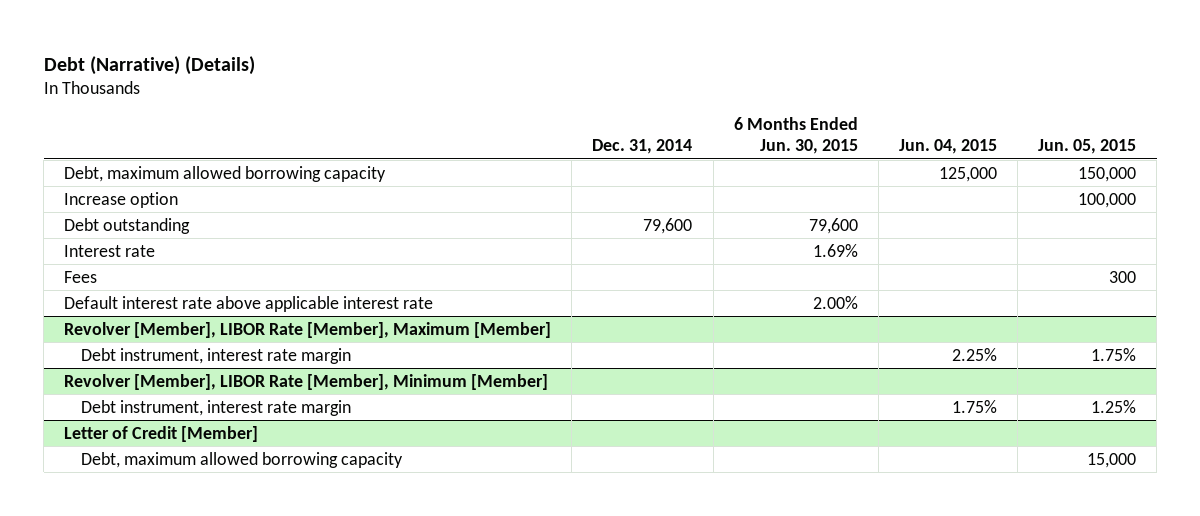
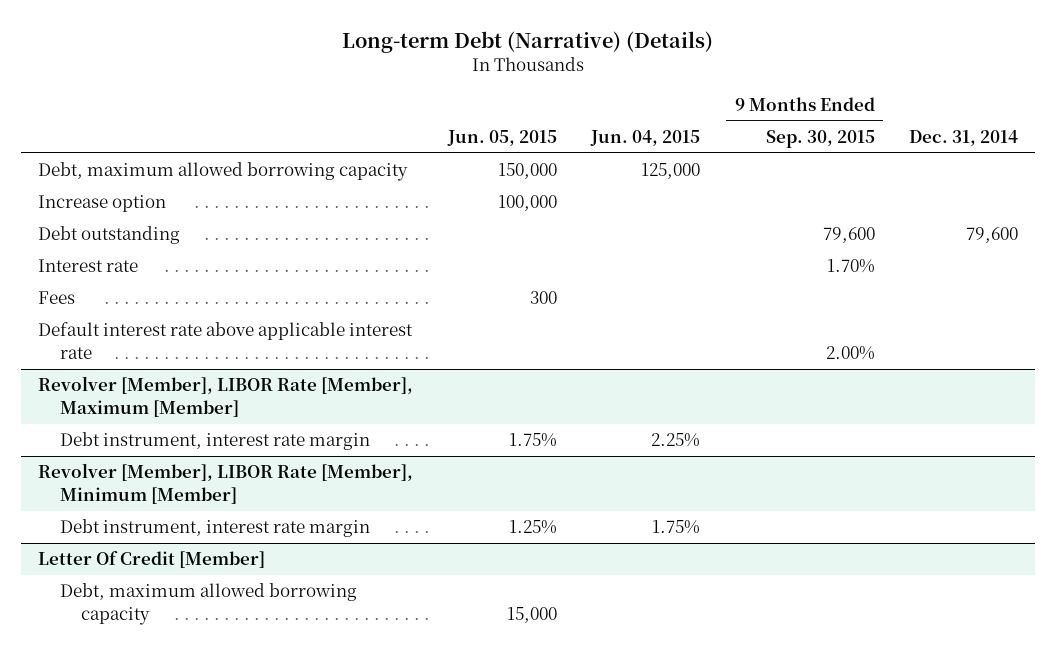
- Debt (Narrative) (Details)
+ Long-term Debt (Narrative) (Details)
- | Dec. 31, 2014 | 6 Months Ended Jun. 30, 2015 | Jun. 04, 2015 | Jun. 05, 2015
+ | Jun. 05, 2015 | Jun. 04, 2015 | 9 Months Ended Sep. 30, 2015 | Dec. 31, 2014
- Letter of Credit [Member]
+ Letter Of Credit [Member]

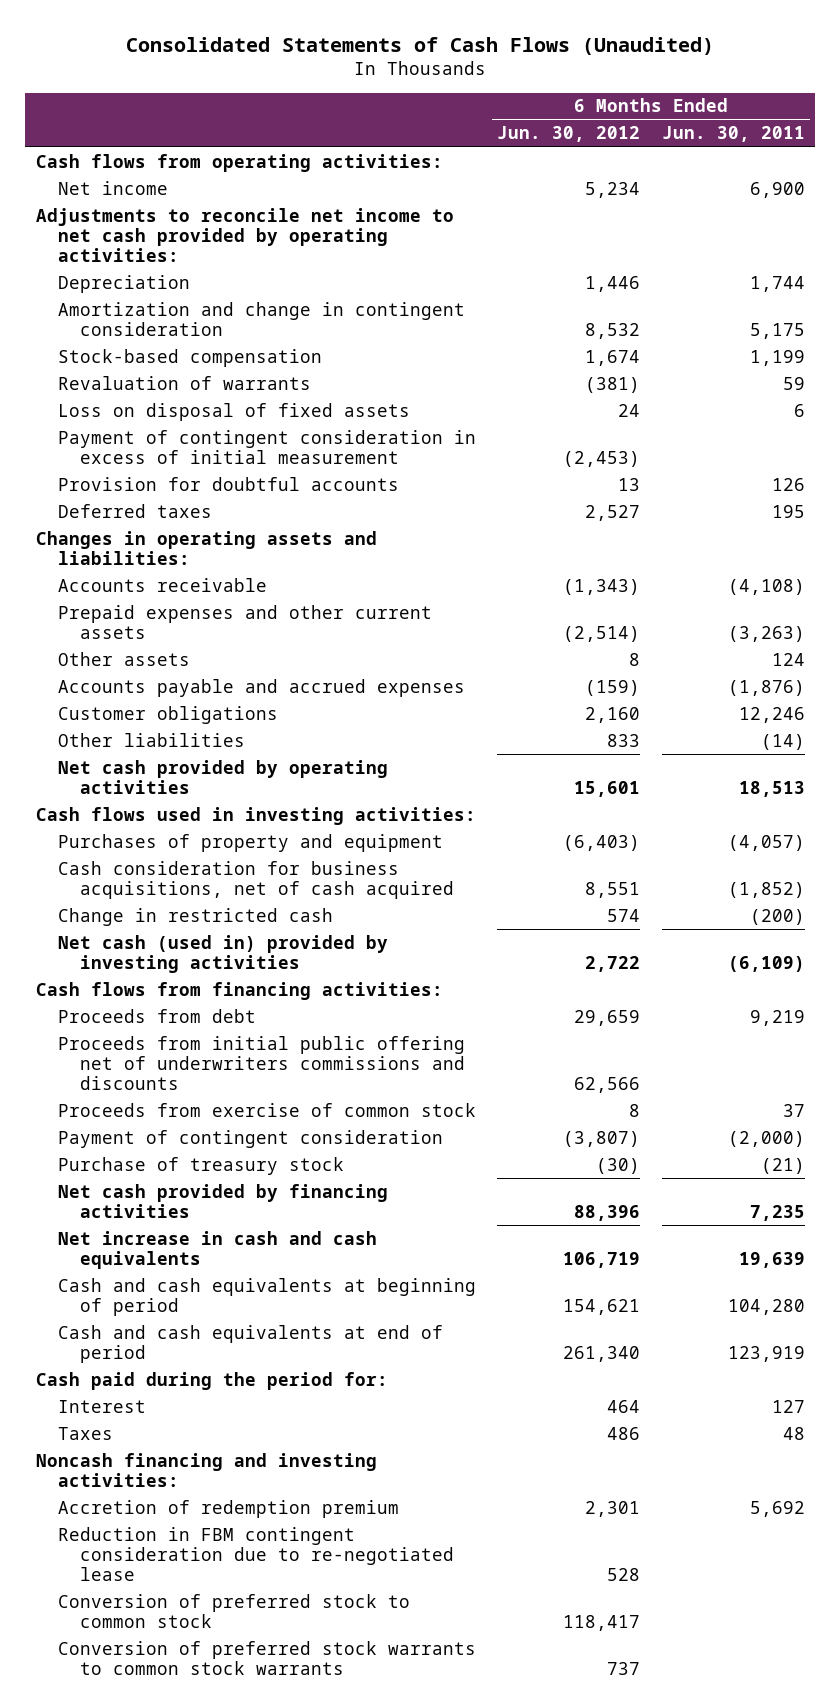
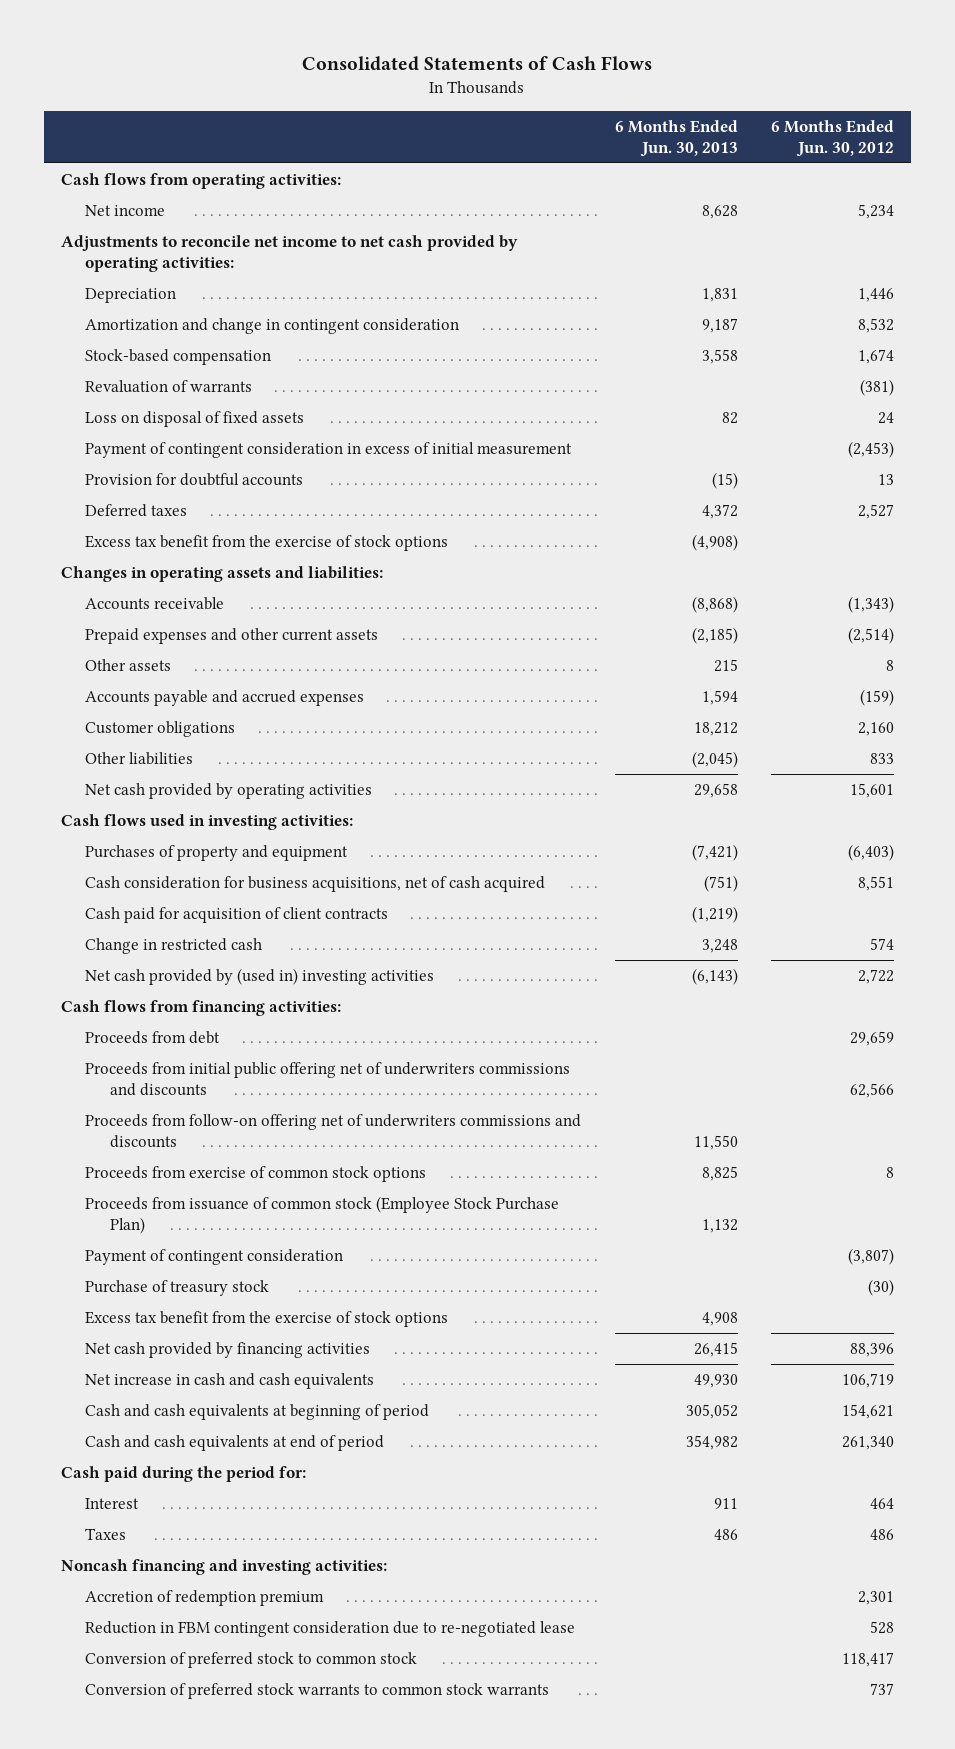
- Consolidated Statements of Cash Flows (Unaudited)
+ Consolidated Statements of Cash Flows
- | 6 Months Ended Jun. 30, 2012 | 6 Months Ended Jun. 30, 2011
+ | 6 Months Ended Jun. 30, 2013 | 6 Months Ended Jun. 30, 2012
+ Excess tax benefit from the exercise of stock options | (4,908) |
+ Cash paid for acquisition of client contracts | (1,219) |
- Net cash (used in) provided by investing activities | 2,722 | (6,109)
+ Net cash provided by (used in) investing activities | (6,143) | 2,722
- Proceeds from exercise of common stock | 8 | 37
+ Proceeds from follow-on offering net of underwriters commissions and discounts | 11,550 |
+ Proceeds from exercise of common stock options | 8,825 | 8
+ Proceeds from issuance of common stock (Employee Stock Purchase Plan) | 1,132 |
+ Excess tax benefit from the exercise of stock options | 4,908 |

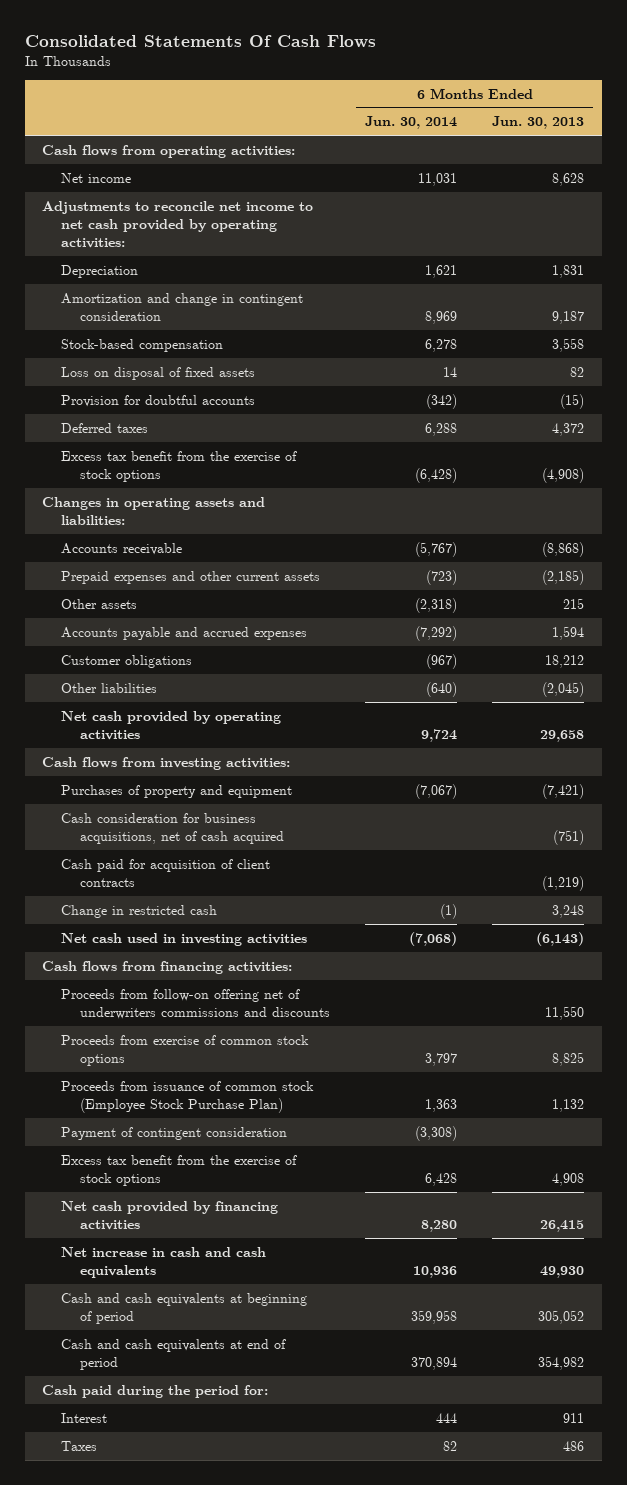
- Consolidated Statements of Cash Flows
+ Consolidated Statements Of Cash Flows
- | 6 Months Ended Jun. 30, 2013 | 6 Months Ended Jun. 30, 2012
+ | 6 Months Ended Jun. 30, 2014 | 6 Months Ended Jun. 30, 2013
- Revaluation of warrants | | (381)
- Payment of contingent consideration in excess of initial measurement | | (2,453)
- Cash flows used in investing activities:
+ Cash flows from investing activities:
- Net cash provided by (used in) investing activities | (6,143) | 2,722
+ Net cash used in investing activities | (7,068) | (6,143)
- Proceeds from debt | | 29,659
- Proceeds from initial public offering net of underwriters commissions and discounts | | 62,566
- Purchase of treasury stock | | (30)
- Noncash financing and investing activities:
- Accretion of redemption premium | | 2,301
- Reduction in FBM contingent consideration due to re-negotiated lease | | 528
- Conversion of preferred stock to common stock | | 118,417
- Conversion of preferred stock warrants to common stock warrants | | 737

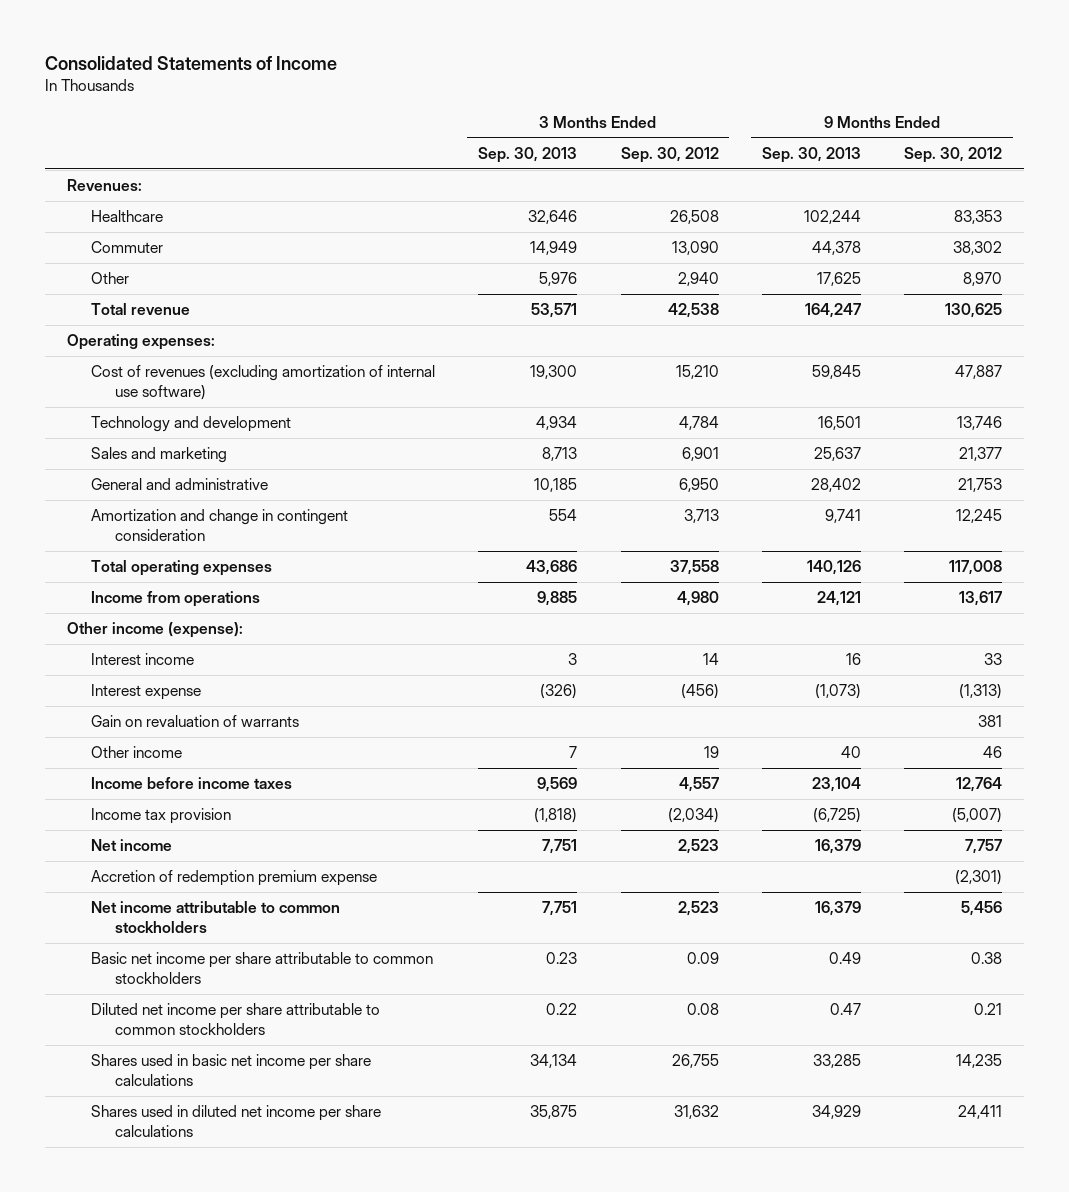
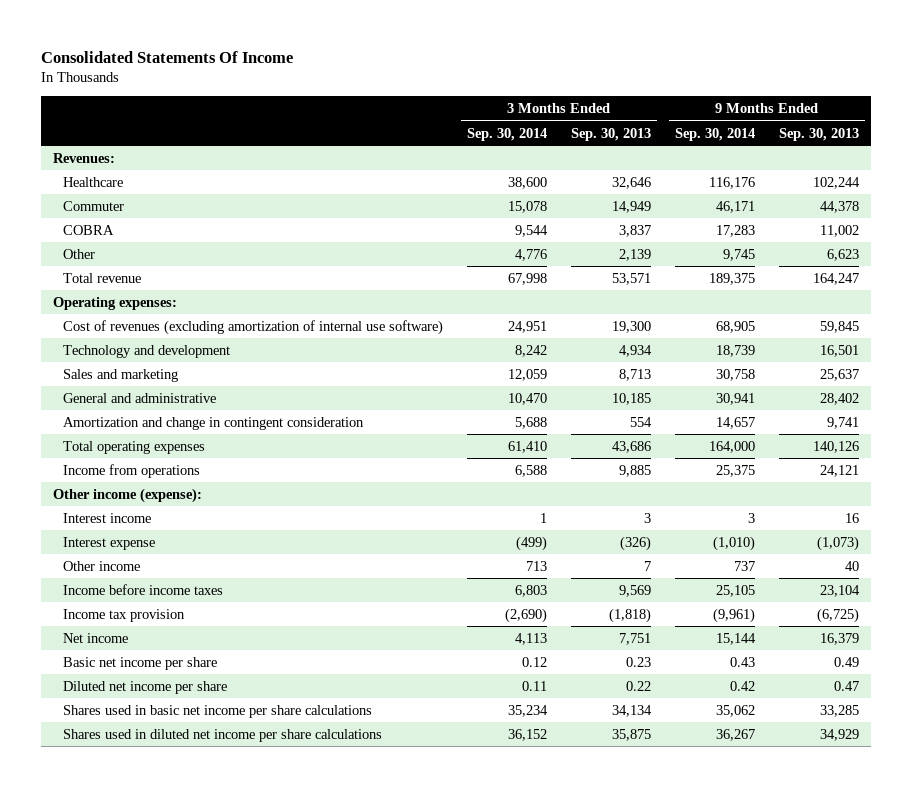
- Consolidated Statements of Income
+ Consolidated Statements Of Income
- | 3 Months Ended Sep. 30, 2013 | 3 Months Ended Sep. 30, 2012 | 9 Months Ended Sep. 30, 2013 | 9 Months Ended Sep. 30, 2012
+ | 3 Months Ended Sep. 30, 2014 | 3 Months Ended Sep. 30, 2013 | 9 Months Ended Sep. 30, 2014 | 9 Months Ended Sep. 30, 2013
- Other | 5,976 | 2,940 | 17,625 | 8,970
+ COBRA | 9,544 | 3,837 | 17,283 | 11,002
+ Other | 4,776 | 2,139 | 9,745 | 6,623
- Gain on revaluation of warrants | | | | 381
- Accretion of redemption premium expense | | | | (2,301)
- Net income attributable to common stockholders | 7,751 | 2,523 | 16,379 | 5,456
- Basic net income per share attributable to common stockholders | 0.23 | 0.09 | 0.49 | 0.38
- Diluted net income per share attributable to common stockholders | 0.22 | 0.08 | 0.47 | 0.21
+ Basic net income per share | 0.12 | 0.23 | 0.43 | 0.49
+ Diluted net income per share | 0.11 | 0.22 | 0.42 | 0.47

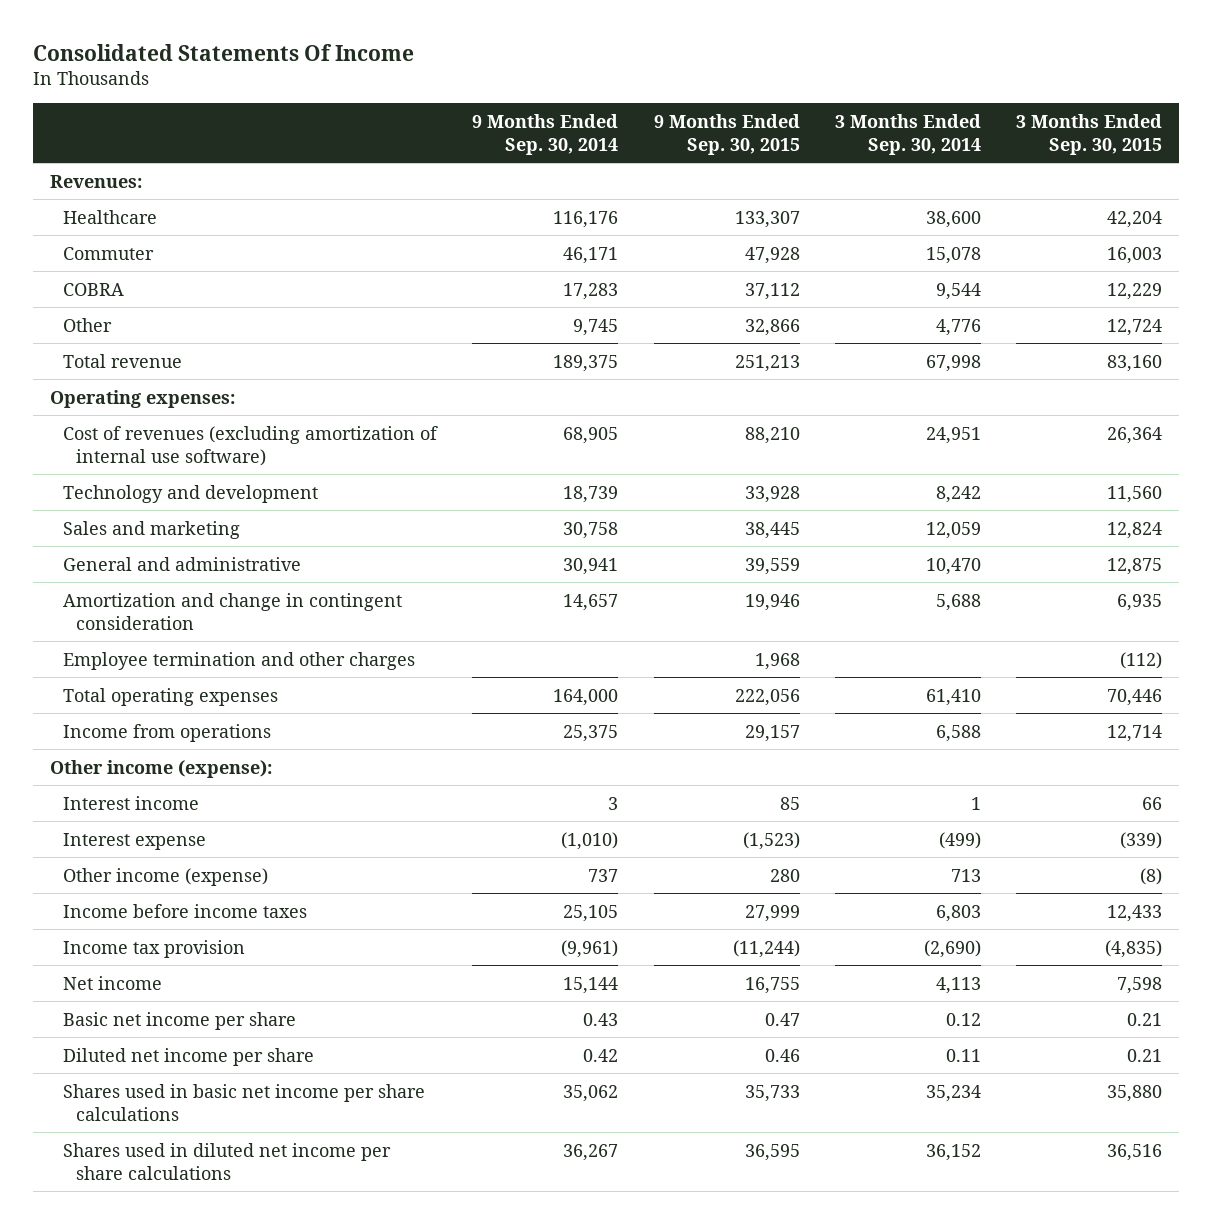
- | 3 Months Ended Sep. 30, 2014 | 3 Months Ended Sep. 30, 2013 | 9 Months Ended Sep. 30, 2014 | 9 Months Ended Sep. 30, 2013
+ | 9 Months Ended Sep. 30, 2014 | 9 Months Ended Sep. 30, 2015 | 3 Months Ended Sep. 30, 2014 | 3 Months Ended Sep. 30, 2015
+ Employee termination and other charges | | 1,968 | | (112)
- Other income | 713 | 7 | 737 | 40
+ Other income (expense) | 737 | 280 | 713 | (8)

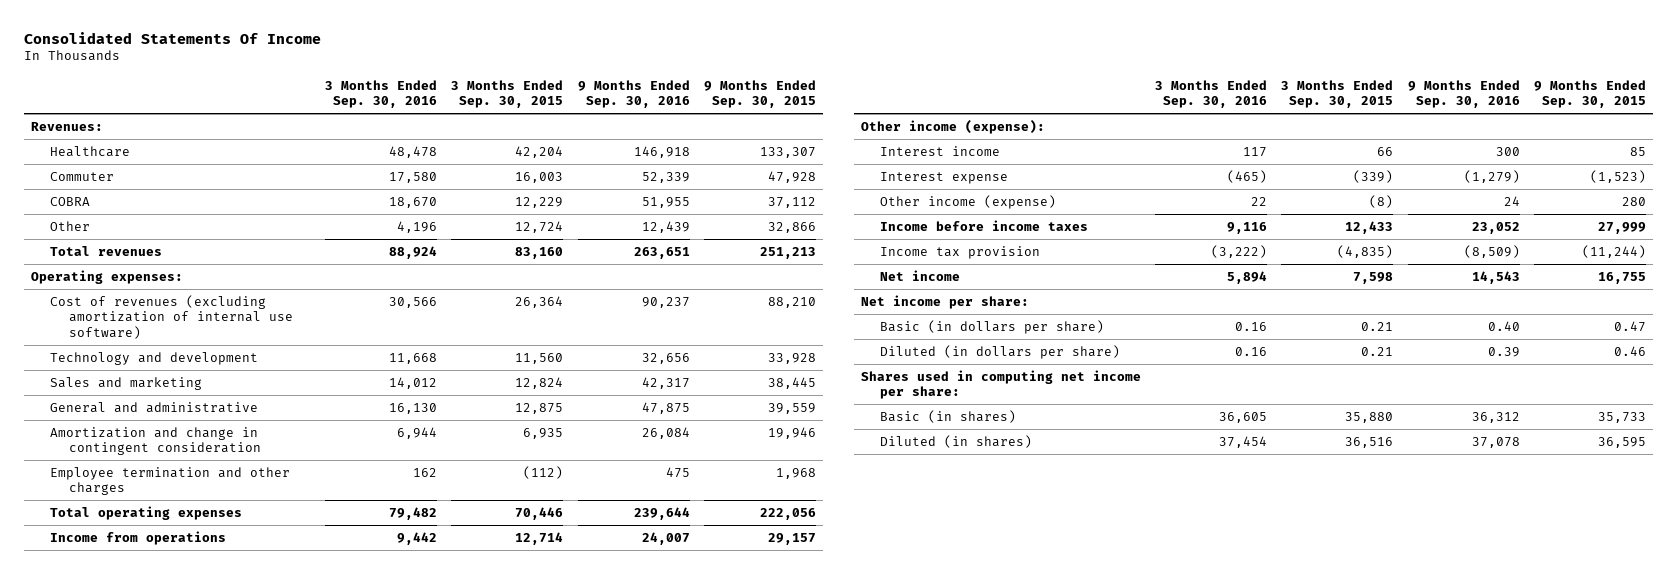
- | 9 Months Ended Sep. 30, 2014 | 9 Months Ended Sep. 30, 2015 | 3 Months Ended Sep. 30, 2014 | 3 Months Ended Sep. 30, 2015
+ | 3 Months Ended Sep. 30, 2016 | 3 Months Ended Sep. 30, 2015 | 9 Months Ended Sep. 30, 2016 | 9 Months Ended Sep. 30, 2015
- Total revenue | 189,375 | 251,213 | 67,998 | 83,160
+ Total revenues | 88,924 | 83,160 | 263,651 | 251,213
- Basic net income per share | 0.43 | 0.47 | 0.12 | 0.21
- Diluted net income per share | 0.42 | 0.46 | 0.11 | 0.21
- Shares used in basic net income per share calculations | 35,062 | 35,733 | 35,234 | 35,880
- Shares used in diluted net income per share calculations | 36,267 | 36,595 | 36,152 | 36,516
+ Net income per share:
+ Basic (in dollars per share) | 0.16 | 0.21 | 0.40 | 0.47
+ Diluted (in dollars per share) | 0.16 | 0.21 | 0.39 | 0.46
+ Shares used in computing net income per share:
+ Basic (in shares) | 36,605 | 35,880 | 36,312 | 35,733
+ Diluted (in shares) | 37,454 | 36,516 | 37,078 | 36,595

